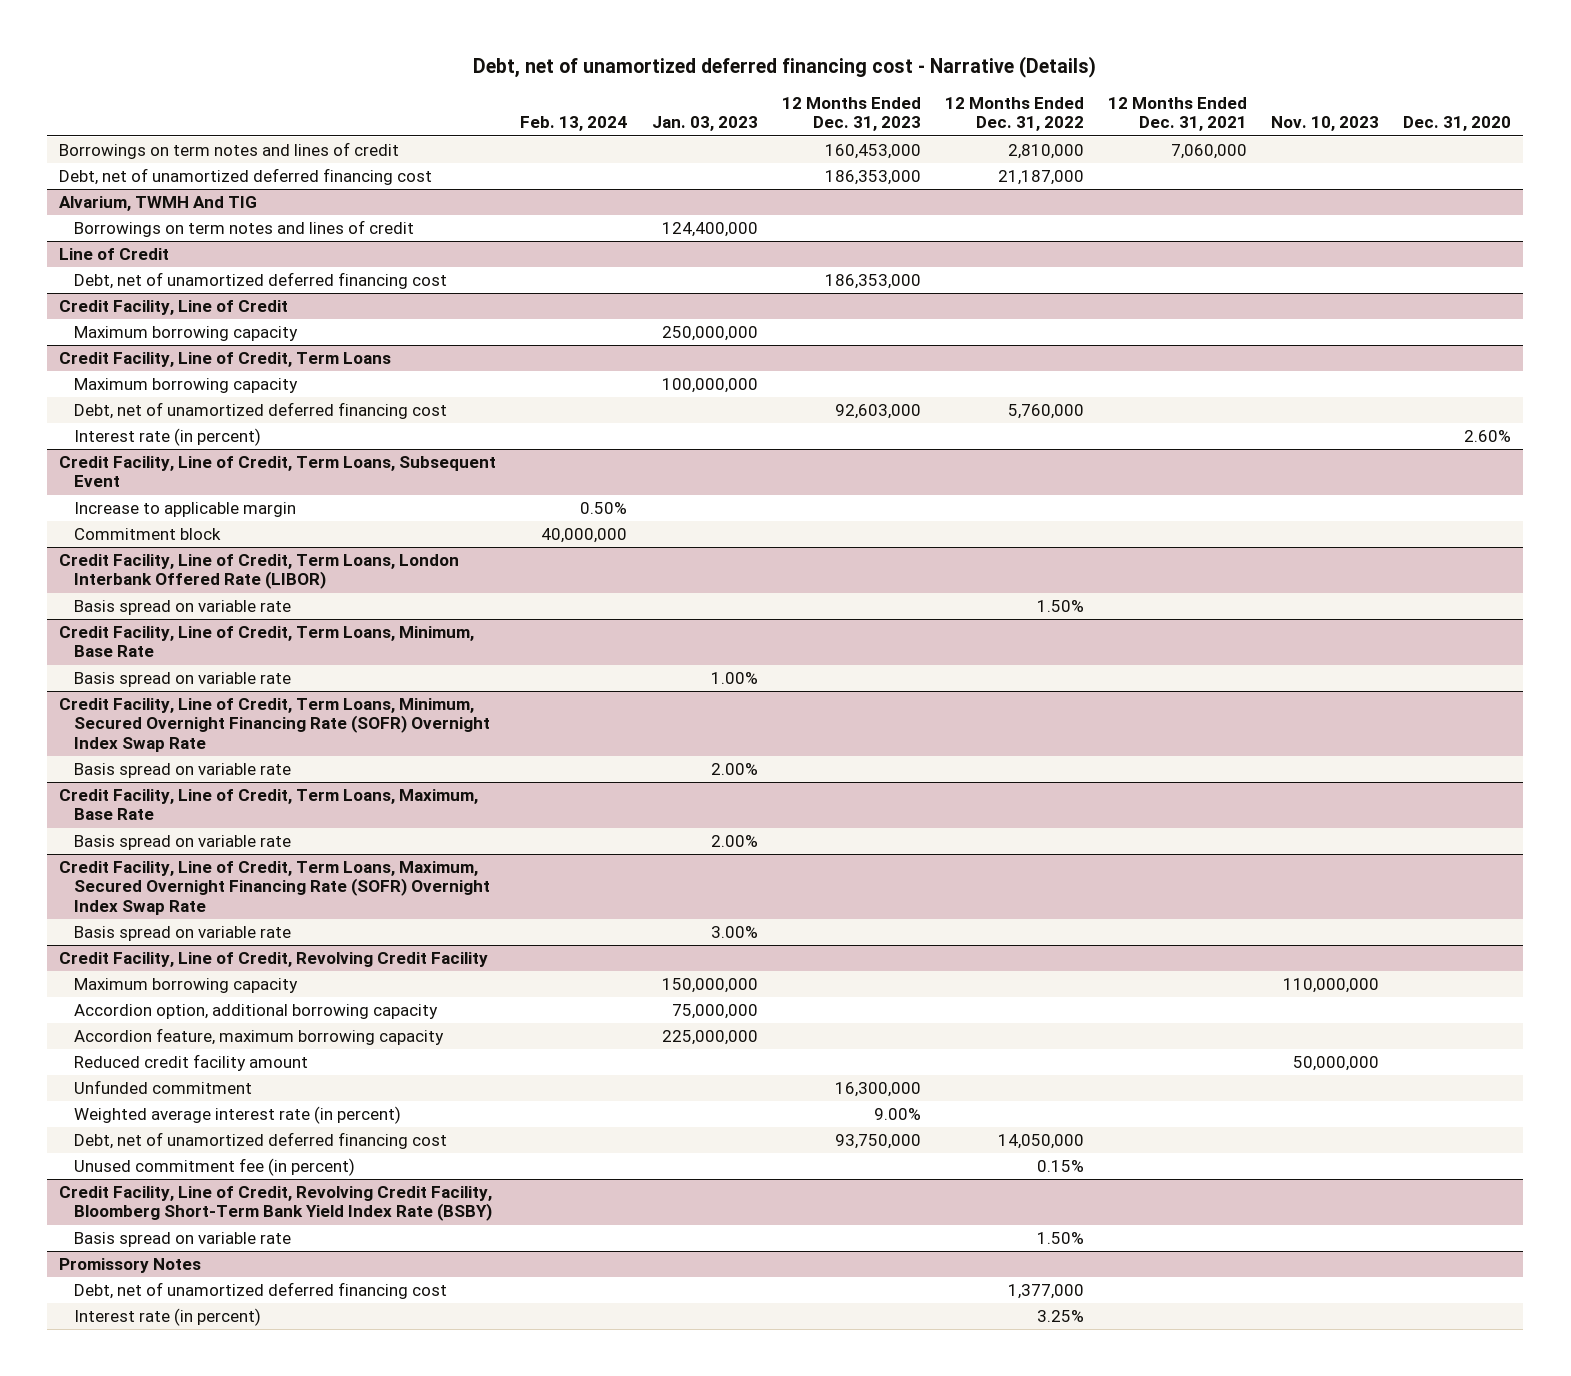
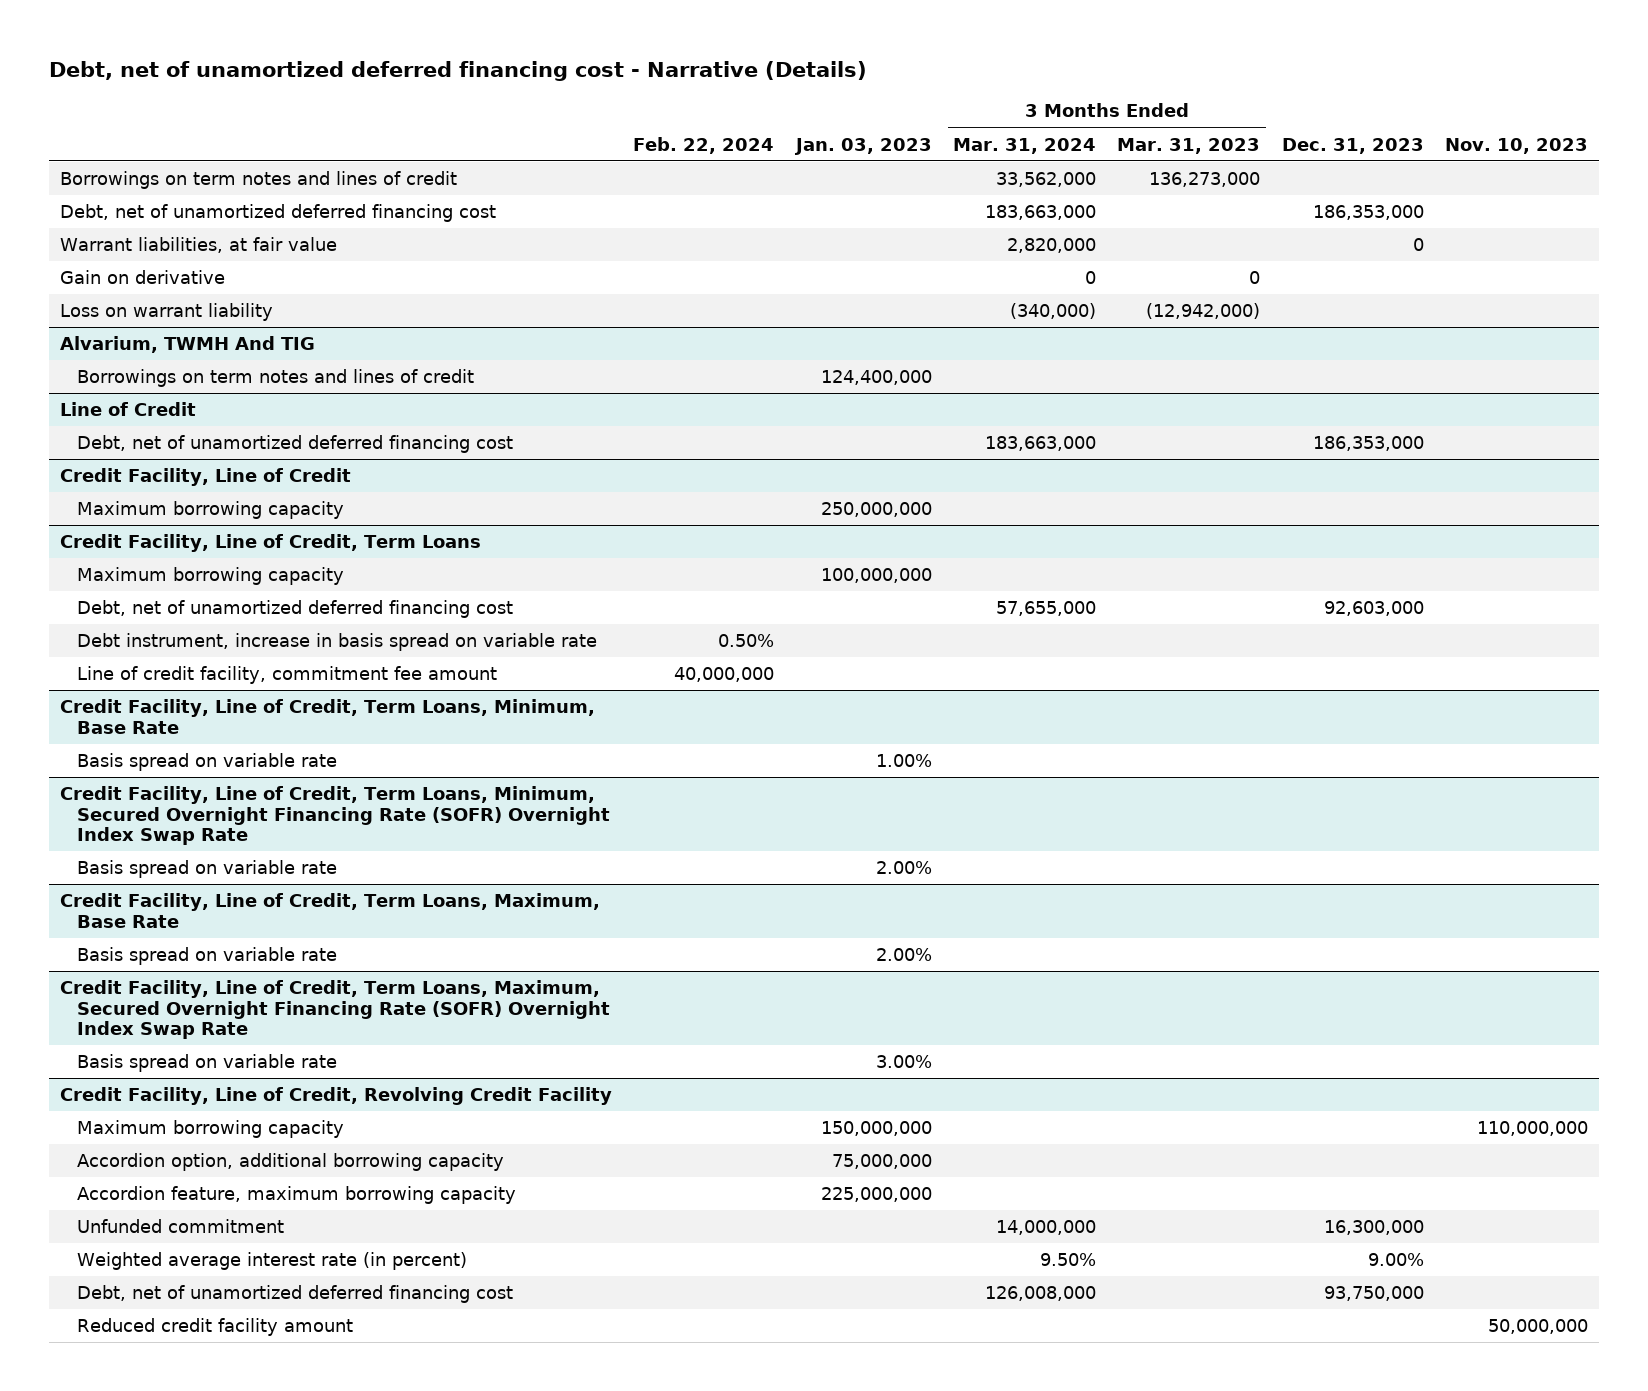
- | Feb. 13, 2024 | Jan. 03, 2023 | 12 Months Ended Dec. 31, 2023 | 12 Months Ended Dec. 31, 2022 | 12 Months Ended Dec. 31, 2021 | Nov. 10, 2023 | Dec. 31, 2020
+ | Feb. 22, 2024 | Jan. 03, 2023 | 3 Months Ended Mar. 31, 2024 | 3 Months Ended Mar. 31, 2023 | Dec. 31, 2023 | Nov. 10, 2023
+ Warrant liabilities, at fair value | | | 2,820,000 | | 0 |
+ Gain on derivative | | | 0 | 0 | |
+ Loss on warrant liability | | | (340,000) | (12,942,000) | |
@ Credit Facility, Line of Credit, Term Loans
- Interest rate (in percent) | | | | | | | 2.60%
- Credit Facility, Line of Credit, Term Loans, Subsequent Event
- Increase to applicable margin | 0.50% | | | | | |
- Commitment block | 40,000,000 | | | | | |
- Credit Facility, Line of Credit, Term Loans, London Interbank Offered Rate (LIBOR)
- Basis spread on variable rate | | | | 1.50% | | |
@ Credit Facility, Line of Credit, Term Loans
+ Debt instrument, increase in basis spread on variable rate | 0.50% | | | | |
+ Line of credit facility, commitment fee amount | 40,000,000 | | | | |
@ Credit Facility, Line of Credit, Revolving Credit Facility
- Unused commitment fee (in percent) | | | | 0.15% | | |
- Credit Facility, Line of Credit, Revolving Credit Facility, Bloomberg Short-Term Bank Yield Index Rate (BSBY)
- Basis spread on variable rate | | | | 1.50% | | |
- Promissory Notes
- Debt, net of unamortized deferred financing cost | | | | 1,377,000 | | |
- Interest rate (in percent) | | | | 3.25% | | |
@ Credit Facility, Line of Credit, Revolving Credit Facility
moved down: Reduced credit facility amount | | | | | | 50,000,000

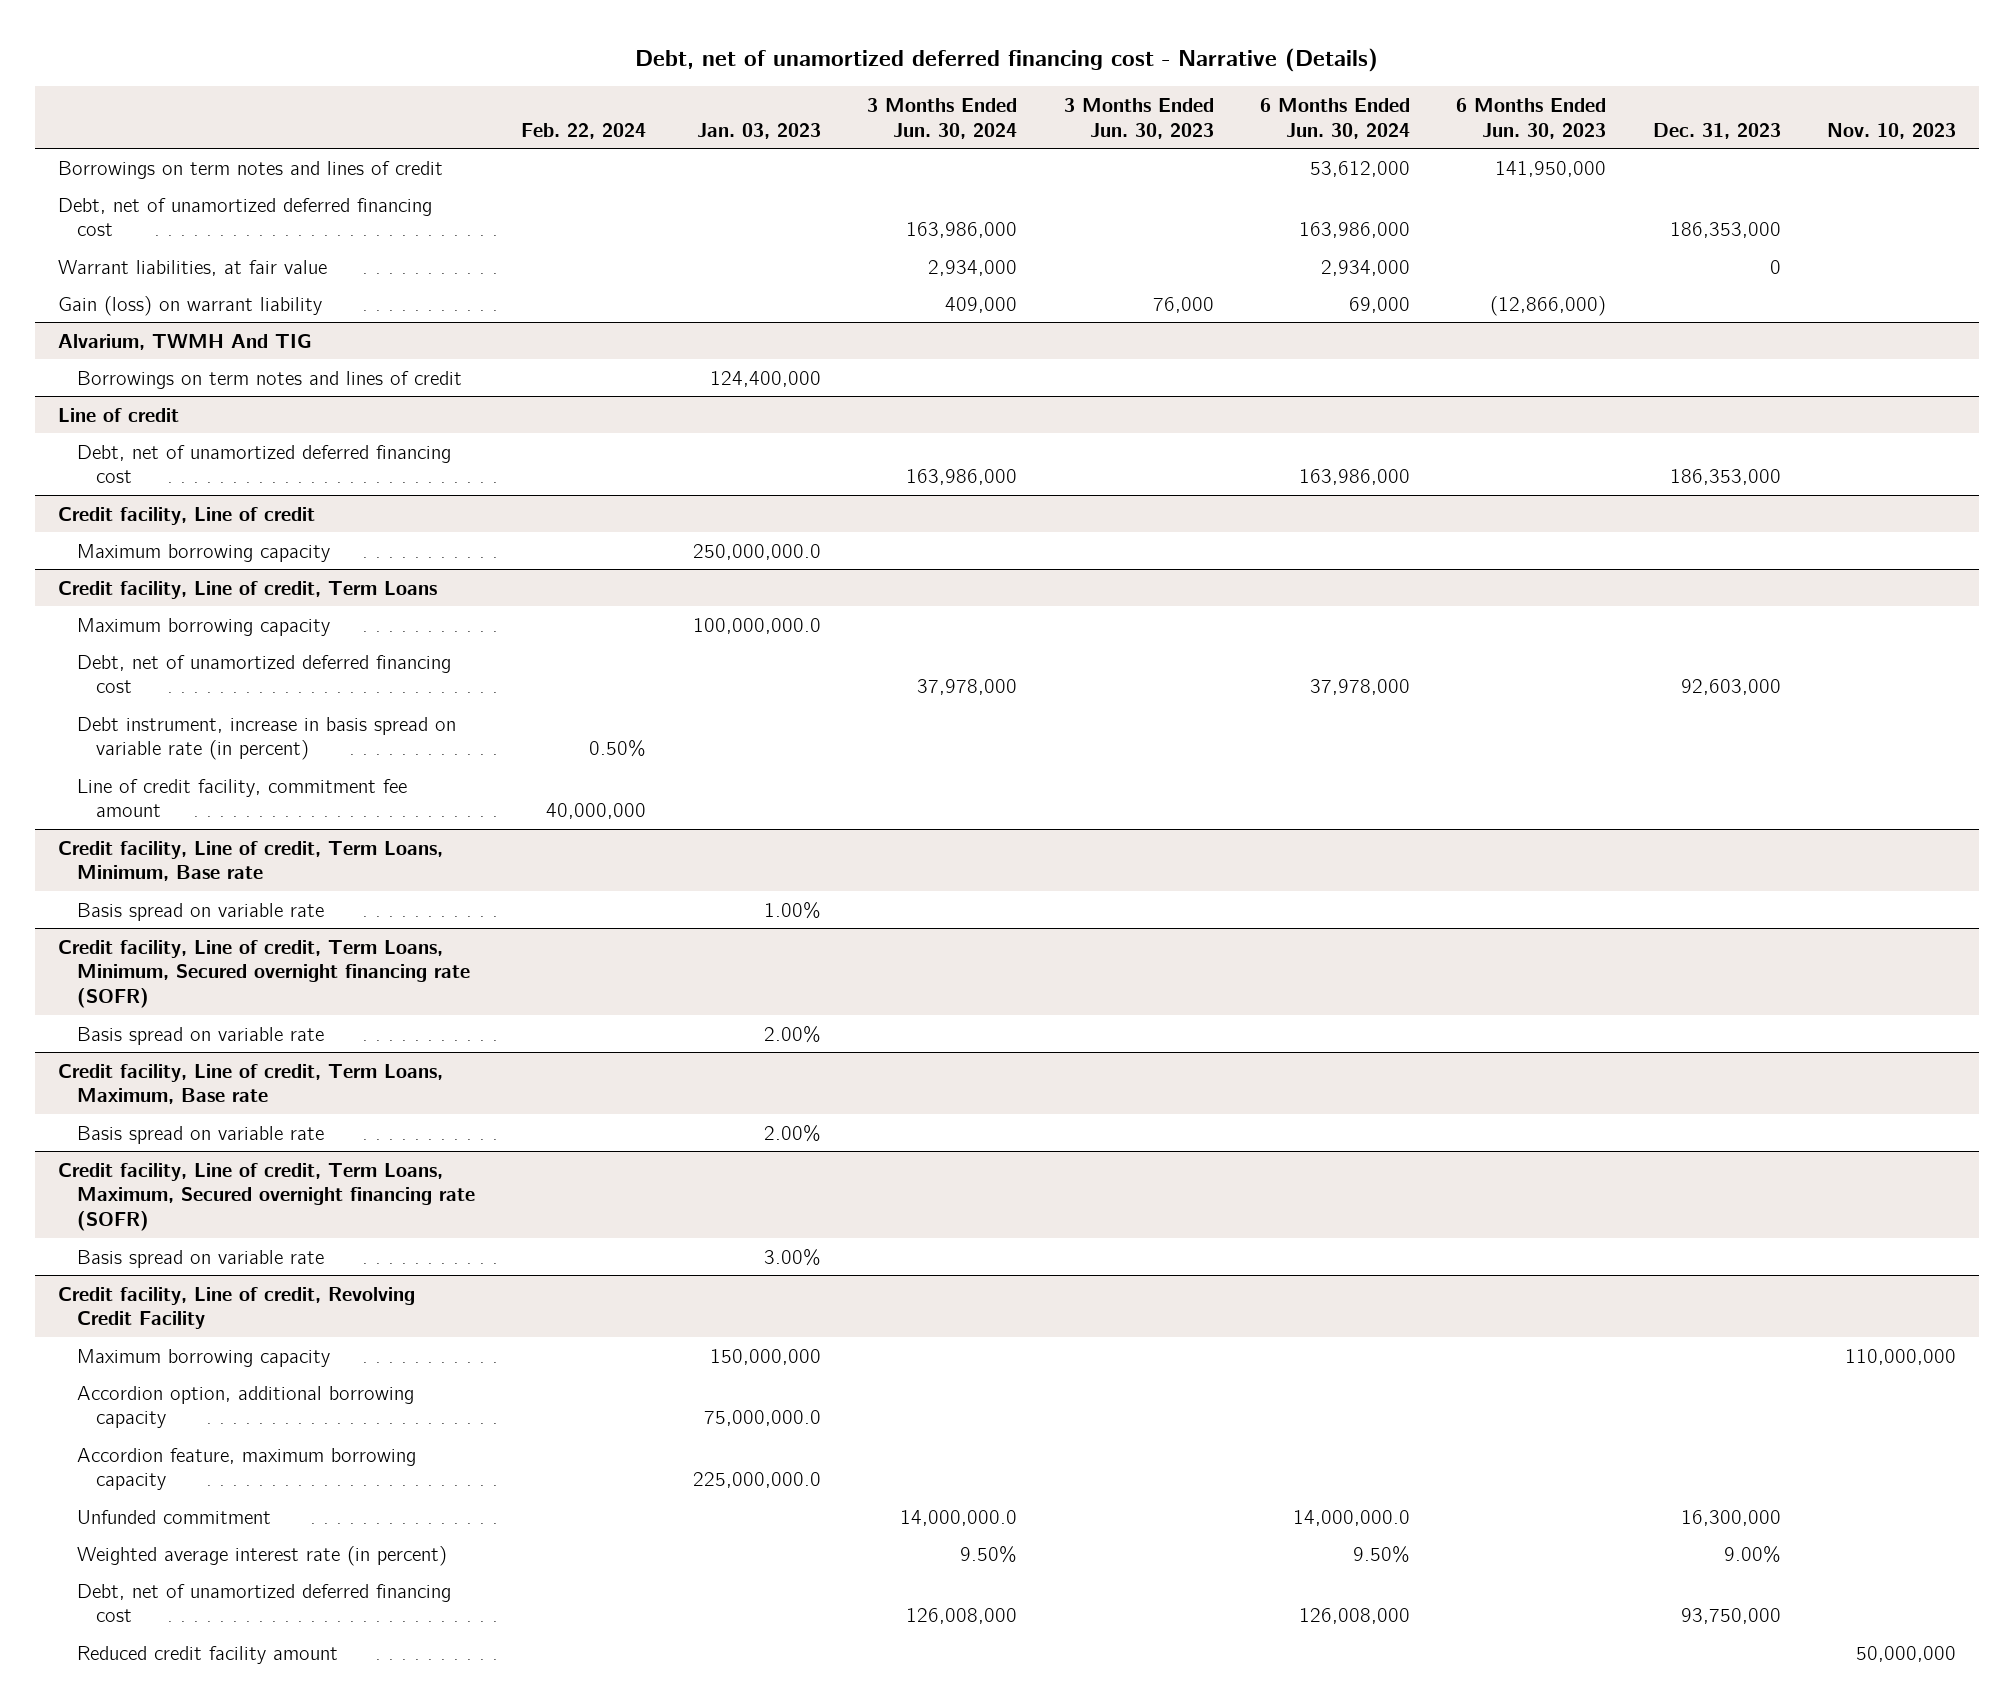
- | Feb. 22, 2024 | Jan. 03, 2023 | 3 Months Ended Mar. 31, 2024 | 3 Months Ended Mar. 31, 2023 | Dec. 31, 2023 | Nov. 10, 2023
+ | Feb. 22, 2024 | Jan. 03, 2023 | 3 Months Ended Jun. 30, 2024 | 3 Months Ended Jun. 30, 2023 | 6 Months Ended Jun. 30, 2024 | 6 Months Ended Jun. 30, 2023 | Dec. 31, 2023 | Nov. 10, 2023
- Gain on derivative | | | 0 | 0 | |
- Loss on warrant liability | | | (340,000) | (12,942,000) | |
+ Gain (loss) on warrant liability | | | 409,000 | 76,000 | 69,000 | (12,866,000) | |
- Line of Credit
+ Line of credit
- Credit Facility, Line of Credit
- Maximum borrowing capacity | | 250,000,000 | | | |
- Credit Facility, Line of Credit, Term Loans
- Maximum borrowing capacity | | 100,000,000 | | | |
+ Credit facility, Line of credit
+ Maximum borrowing capacity | | 250,000,000.0 | | | | | |
+ Credit facility, Line of credit, Term Loans
+ Maximum borrowing capacity | | 100,000,000.0 | | | | | |
- Debt instrument, increase in basis spread on variable rate | 0.50% | | | | |
+ Debt instrument, increase in basis spread on variable rate (in percent) | 0.50% | | | | | | |
- Credit Facility, Line of Credit, Term Loans, Minimum, Base Rate
+ Credit facility, Line of credit, Term Loans, Minimum, Base rate
- Credit Facility, Line of Credit, Term Loans, Minimum, Secured Overnight Financing Rate (SOFR) Overnight Index Swap Rate
+ Credit facility, Line of credit, Term Loans, Minimum, Secured overnight financing rate (SOFR)
- Credit Facility, Line of Credit, Term Loans, Maximum, Base Rate
+ Credit facility, Line of credit, Term Loans, Maximum, Base rate
- Credit Facility, Line of Credit, Term Loans, Maximum, Secured Overnight Financing Rate (SOFR) Overnight Index Swap Rate
+ Credit facility, Line of credit, Term Loans, Maximum, Secured overnight financing rate (SOFR)
- Credit Facility, Line of Credit, Revolving Credit Facility
+ Credit facility, Line of credit, Revolving Credit Facility
- Accordion option, additional borrowing capacity | | 75,000,000 | | | |
- Accordion feature, maximum borrowing capacity | | 225,000,000 | | | |
+ Accordion option, additional borrowing capacity | | 75,000,000.0 | | | | | |
+ Accordion feature, maximum borrowing capacity | | 225,000,000.0 | | | | | |

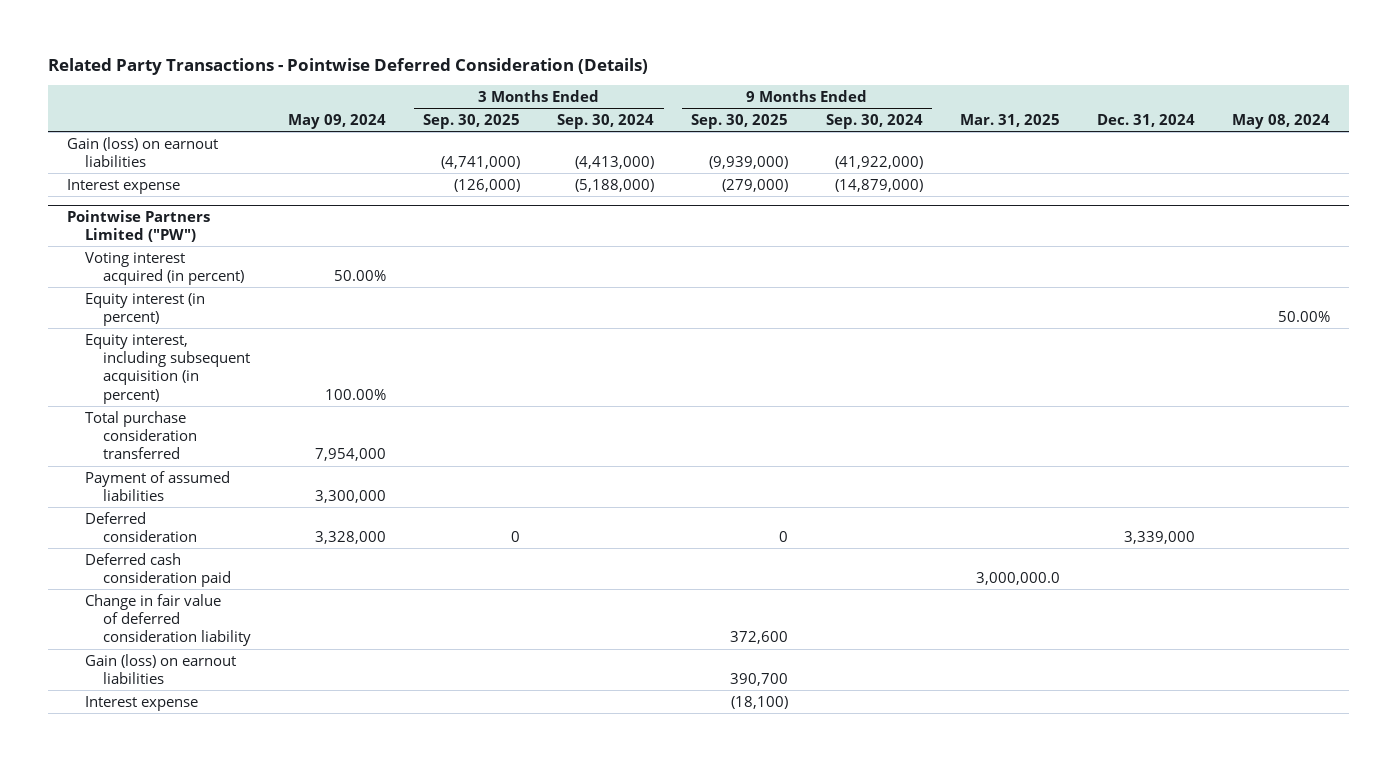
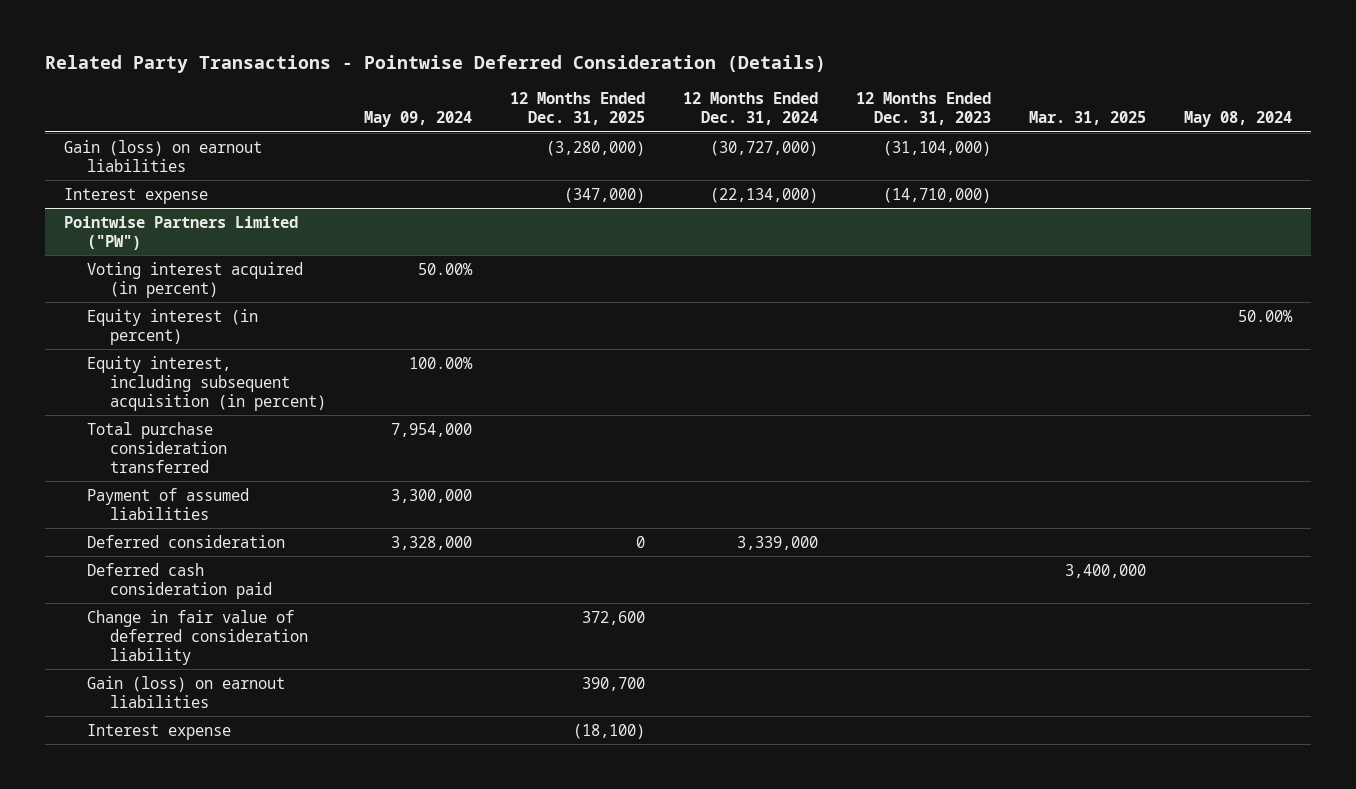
- | May 09, 2024 | 3 Months Ended Sep. 30, 2025 | 3 Months Ended Sep. 30, 2024 | 9 Months Ended Sep. 30, 2025 | 9 Months Ended Sep. 30, 2024 | Mar. 31, 2025 | Dec. 31, 2024 | May 08, 2024
+ | May 09, 2024 | 12 Months Ended Dec. 31, 2025 | 12 Months Ended Dec. 31, 2024 | 12 Months Ended Dec. 31, 2023 | Mar. 31, 2025 | May 08, 2024
@ Pointwise Partners Limited ("PW")
- Deferred cash consideration paid | | | | | | 3,000,000.0 | |
+ Deferred cash consideration paid | | | | | 3,400,000 |

